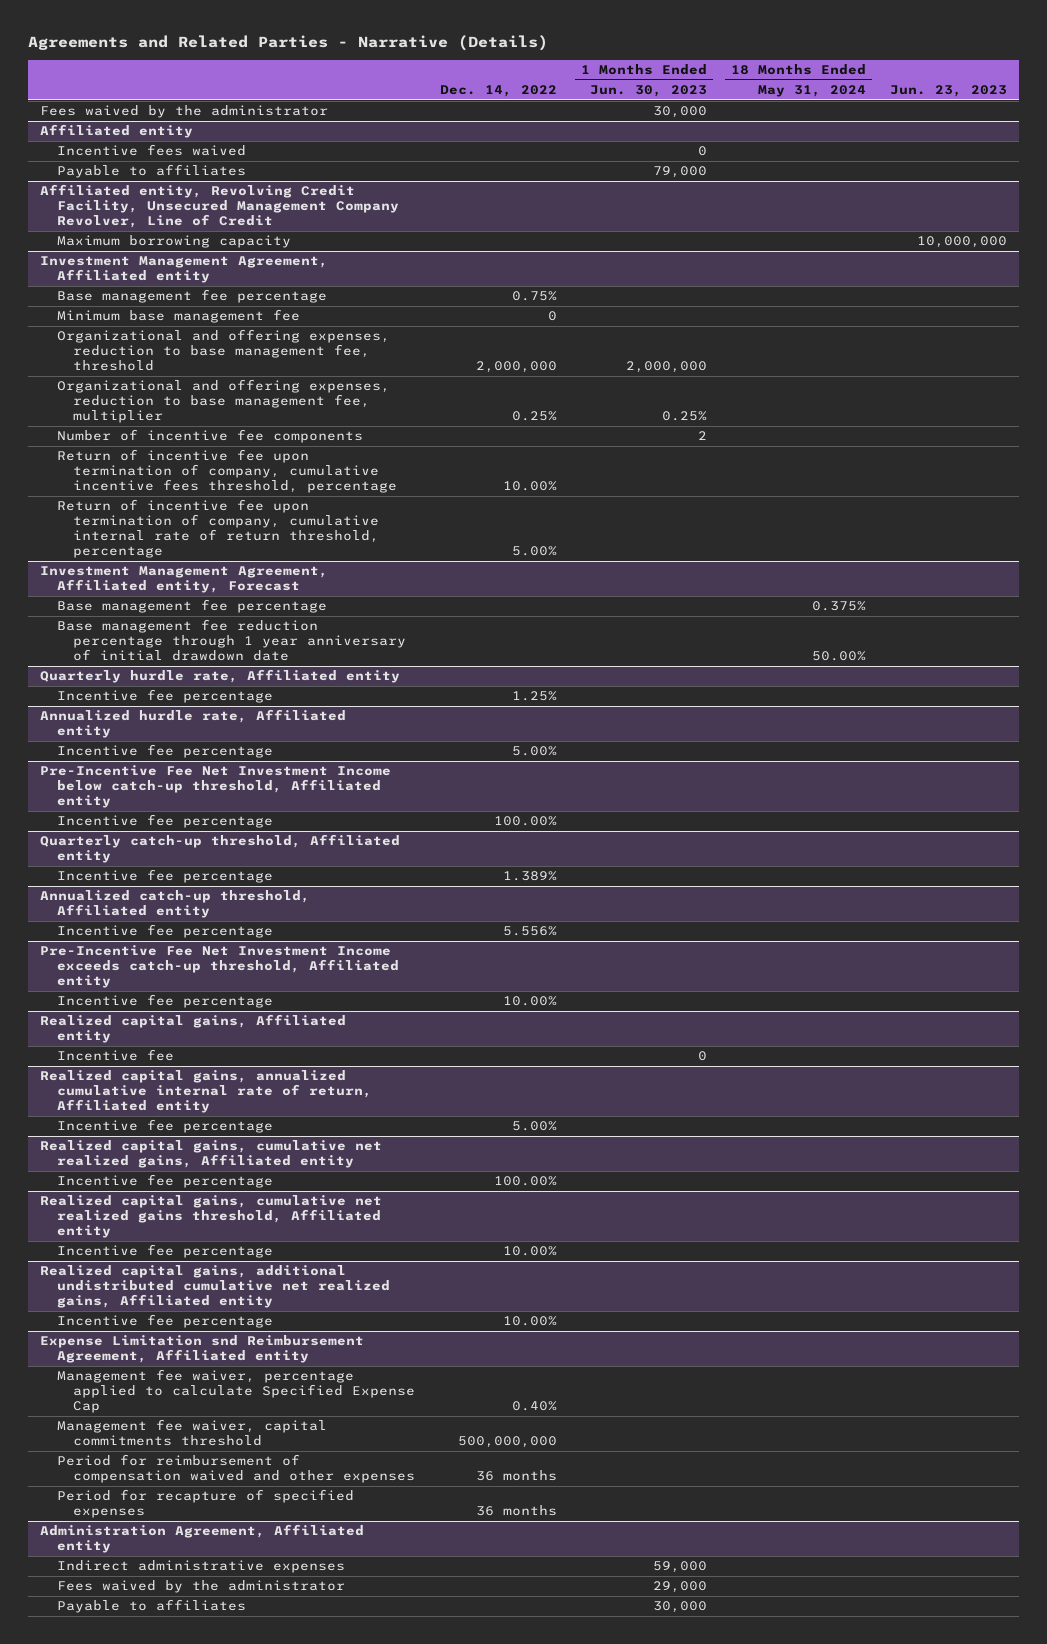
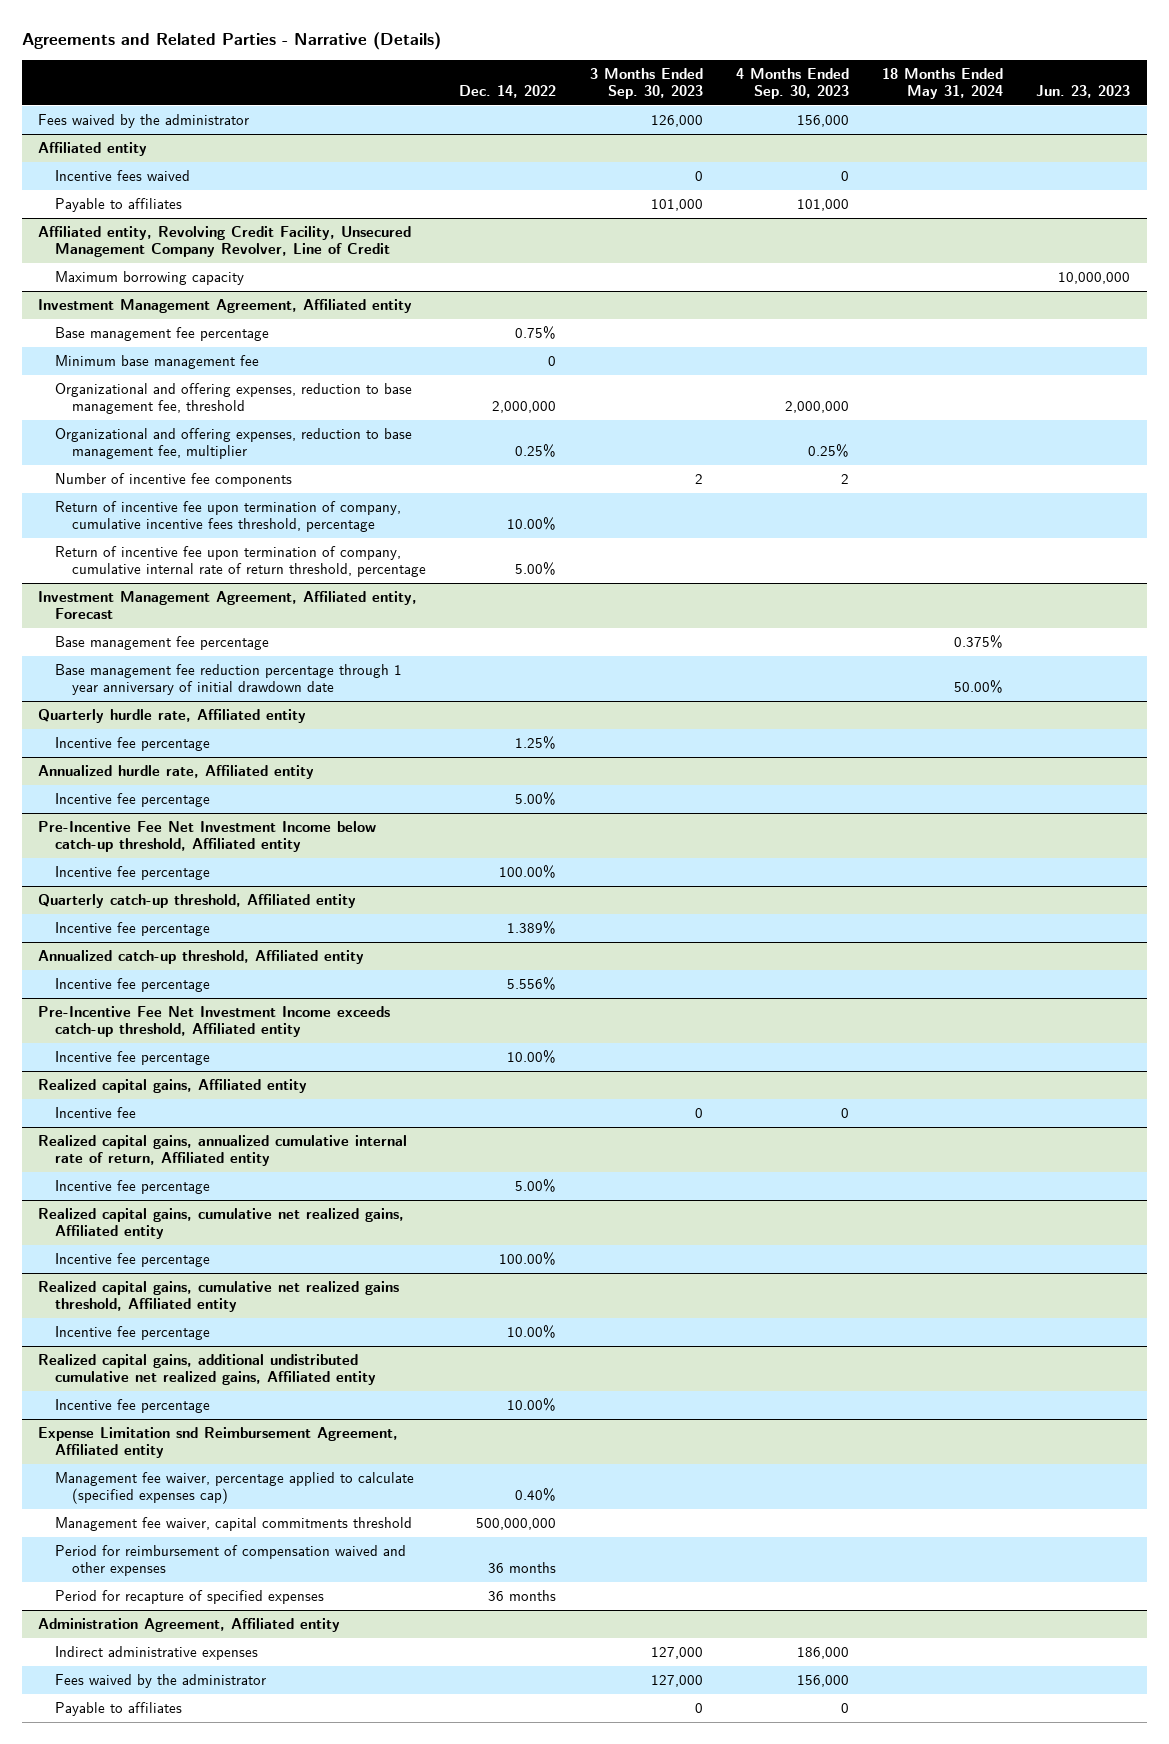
- | Dec. 14, 2022 | 1 Months Ended Jun. 30, 2023 | 18 Months Ended May 31, 2024 | Jun. 23, 2023
+ | Dec. 14, 2022 | 3 Months Ended Sep. 30, 2023 | 4 Months Ended Sep. 30, 2023 | 18 Months Ended May 31, 2024 | Jun. 23, 2023
@ Expense Limitation snd Reimbursement Agreement, Affiliated entity
- Management fee waiver, percentage applied to calculate Specified Expense Cap | 0.40% | | |
+ Management fee waiver, percentage applied to calculate (specified expenses cap) | 0.40% | | | |

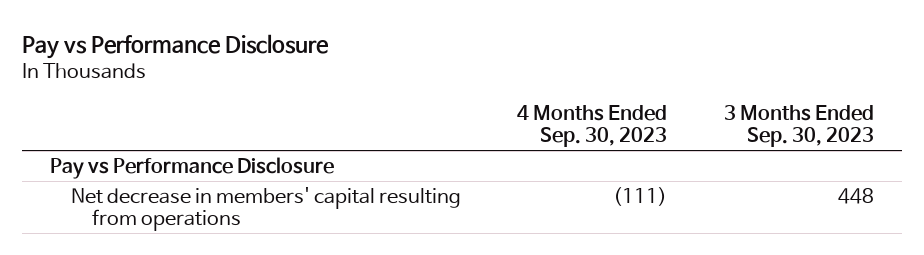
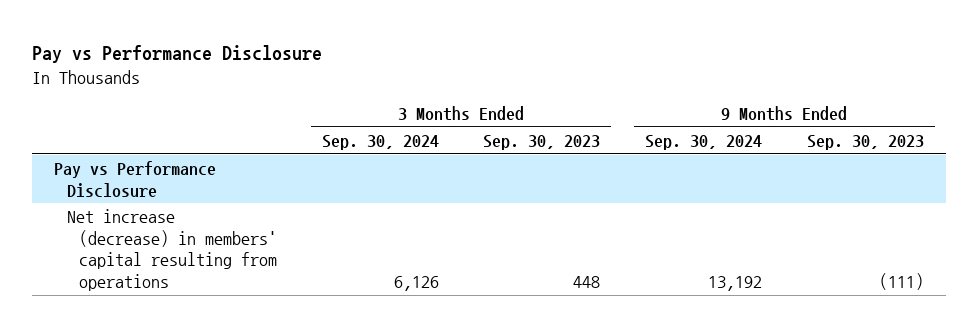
- | 4 Months Ended Sep. 30, 2023 | 3 Months Ended Sep. 30, 2023
+ | 3 Months Ended Sep. 30, 2024 | 3 Months Ended Sep. 30, 2023 | 9 Months Ended Sep. 30, 2024 | 9 Months Ended Sep. 30, 2023
- Net decrease in members' capital resulting from operations | (111) | 448
+ Net increase (decrease) in members' capital resulting from operations | 6,126 | 448 | 13,192 | (111)

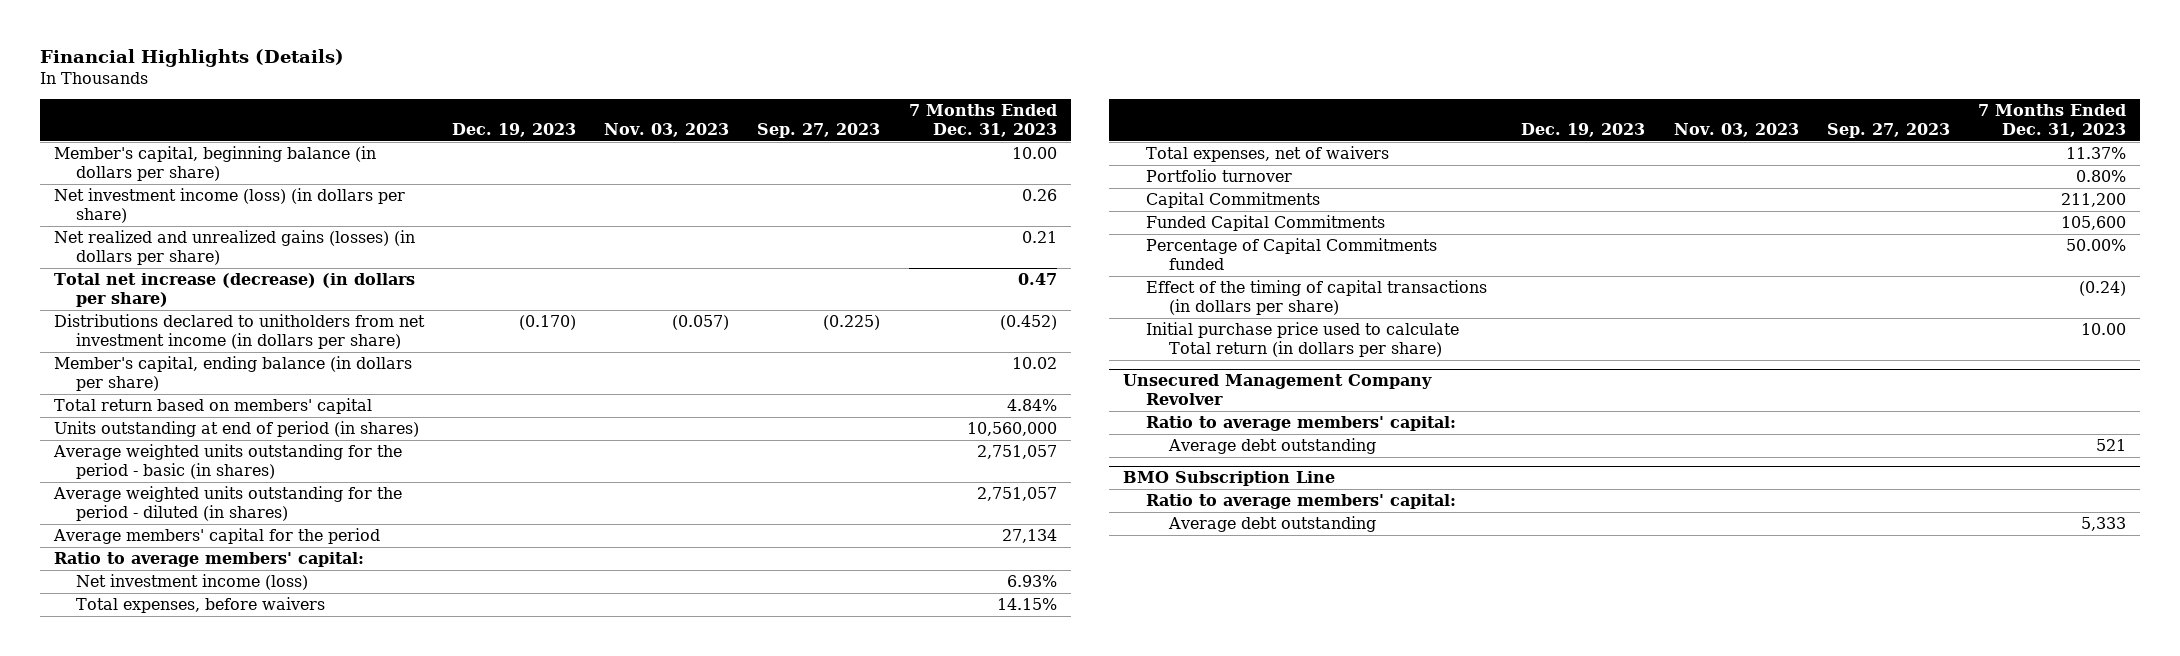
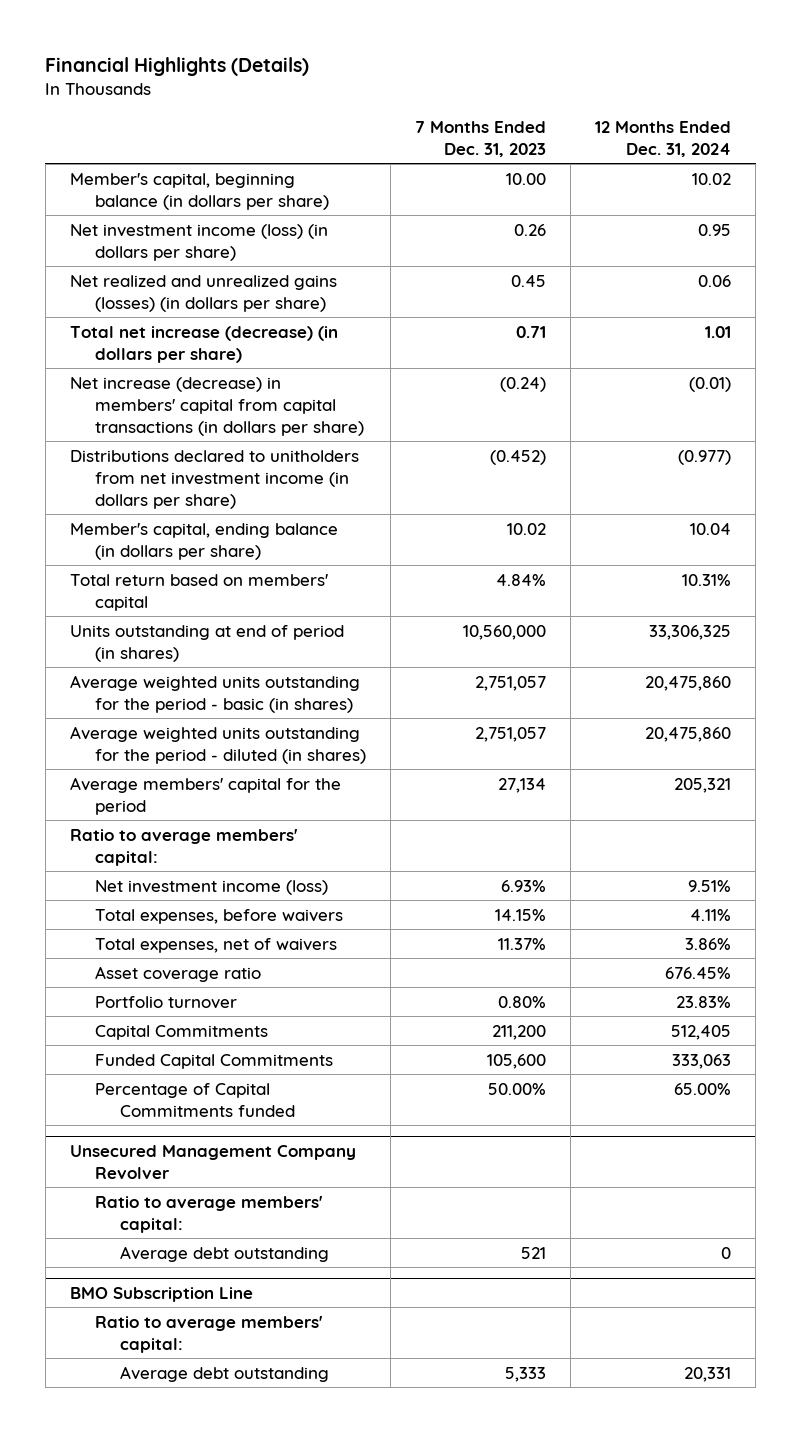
- | Dec. 19, 2023 | Nov. 03, 2023 | Sep. 27, 2023 | 7 Months Ended Dec. 31, 2023
+ | 7 Months Ended Dec. 31, 2023 | 12 Months Ended Dec. 31, 2024
- Net realized and unrealized gains (losses) (in dollars per share) | | | | 0.21
- Total net increase (decrease) (in dollars per share) | | | | 0.47
+ Net realized and unrealized gains (losses) (in dollars per share) | 0.45 | 0.06
+ Total net increase (decrease) (in dollars per share) | 0.71 | 1.01
+ Net increase (decrease) in members' capital from capital transactions (in dollars per share) | (0.24) | (0.01)
+ Asset coverage ratio | | 676.45%
- Effect of the timing of capital transactions (in dollars per share) | | | | (0.24)
- Initial purchase price used to calculate Total return (in dollars per share) | | | | 10.00

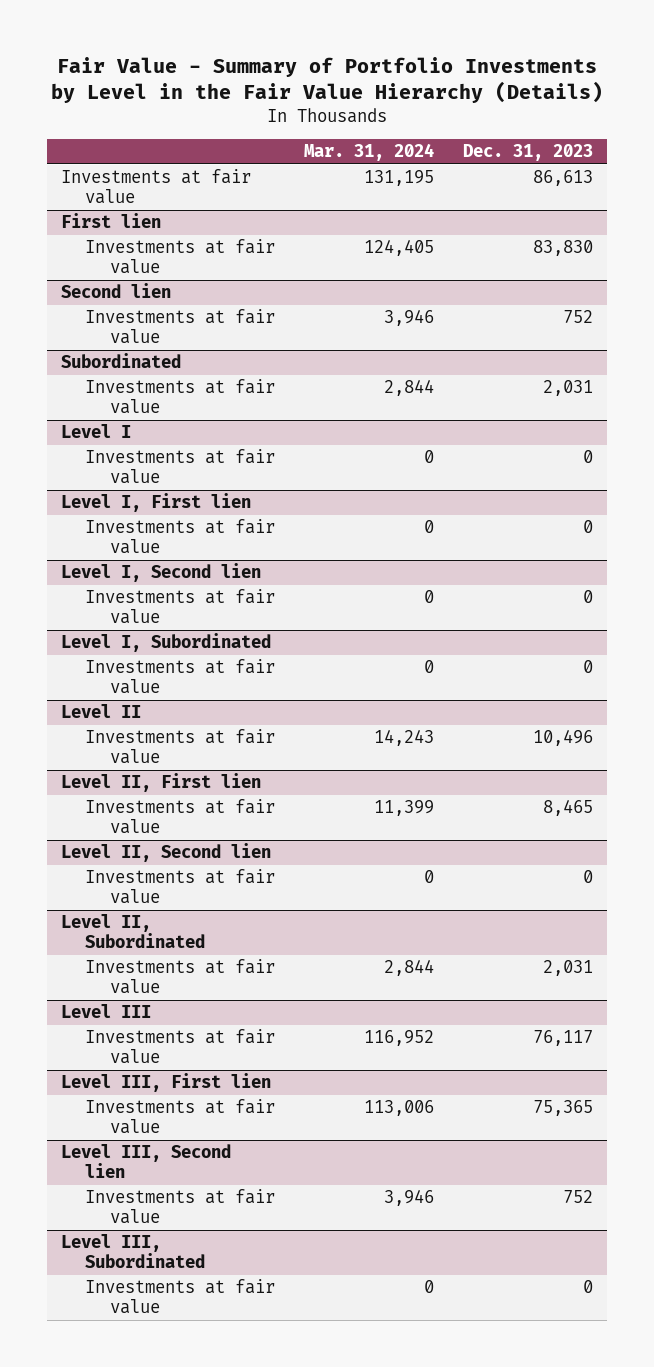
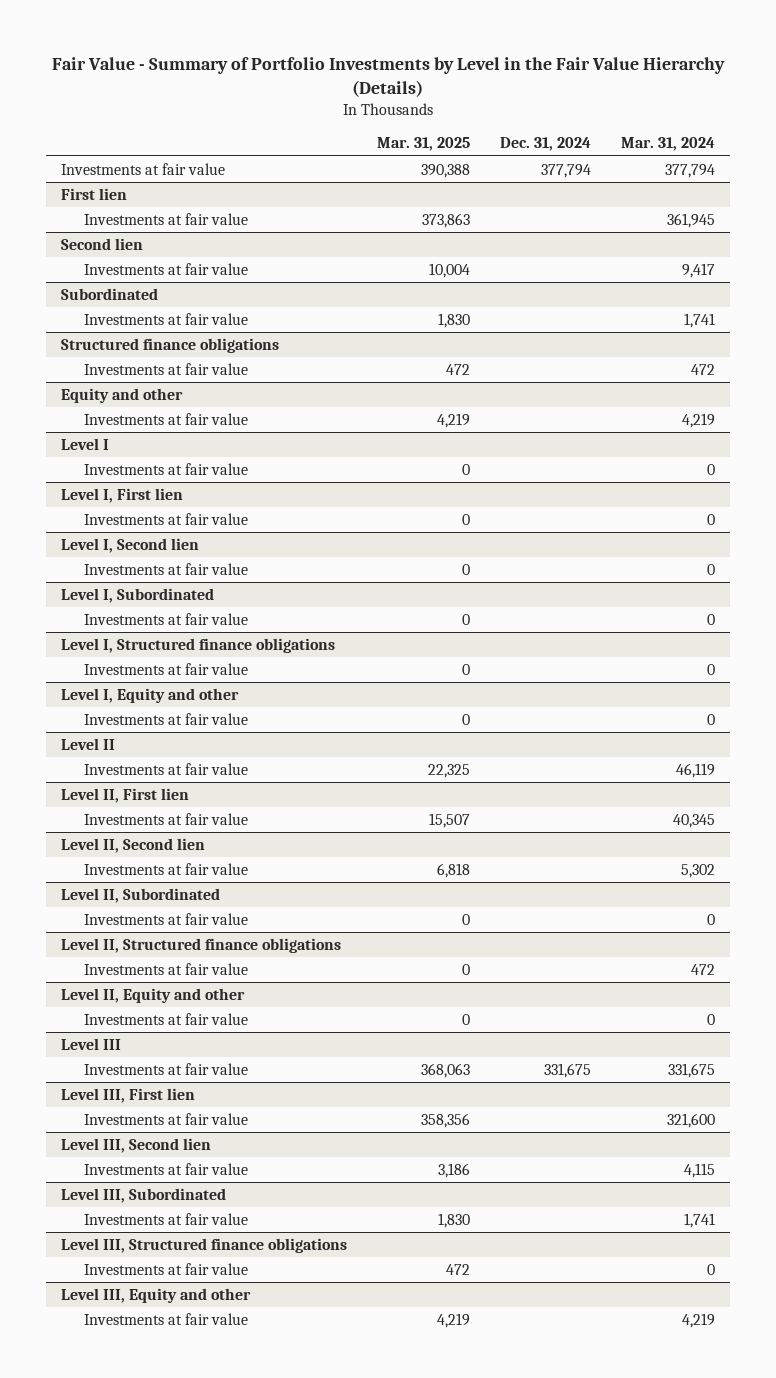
- | Mar. 31, 2024 | Dec. 31, 2023
+ | Mar. 31, 2025 | Dec. 31, 2024 | Mar. 31, 2024
- Investments at fair value | 131,195 | 86,613
+ Investments at fair value | 390,388 | 377,794 | 377,794
@ First lien
- Investments at fair value | 124,405 | 83,830
+ Investments at fair value | 373,863 | | 361,945
@ Second lien
- Investments at fair value | 3,946 | 752
+ Investments at fair value | 10,004 | | 9,417
@ Subordinated
- Investments at fair value | 2,844 | 2,031
+ Investments at fair value | 1,830 | | 1,741
+ Structured finance obligations
+ Investments at fair value | 472 | | 472
+ Equity and other
+ Investments at fair value | 4,219 | | 4,219
+ Level I, Structured finance obligations
+ Investments at fair value | 0 | | 0
+ Level I, Equity and other
+ Investments at fair value | 0 | | 0
@ Level II
- Investments at fair value | 14,243 | 10,496
+ Investments at fair value | 22,325 | | 46,119
@ Level II, First lien
- Investments at fair value | 11,399 | 8,465
+ Investments at fair value | 15,507 | | 40,345
@ Level II, Second lien
- Investments at fair value | 0 | 0
+ Investments at fair value | 6,818 | | 5,302
@ Level II, Subordinated
- Investments at fair value | 2,844 | 2,031
+ Investments at fair value | 0 | | 0
+ Level II, Structured finance obligations
+ Investments at fair value | 0 | | 472
+ Level II, Equity and other
+ Investments at fair value | 0 | | 0
@ Level III
- Investments at fair value | 116,952 | 76,117
+ Investments at fair value | 368,063 | 331,675 | 331,675
@ Level III, First lien
- Investments at fair value | 113,006 | 75,365
+ Investments at fair value | 358,356 | | 321,600
@ Level III, Second lien
- Investments at fair value | 3,946 | 752
+ Investments at fair value | 3,186 | | 4,115
@ Level III, Subordinated
+ Investments at fair value | 1,830 | | 1,741
+ Level III, Structured finance obligations
+ Level III, Equity and other
+ Investments at fair value | 4,219 | | 4,219

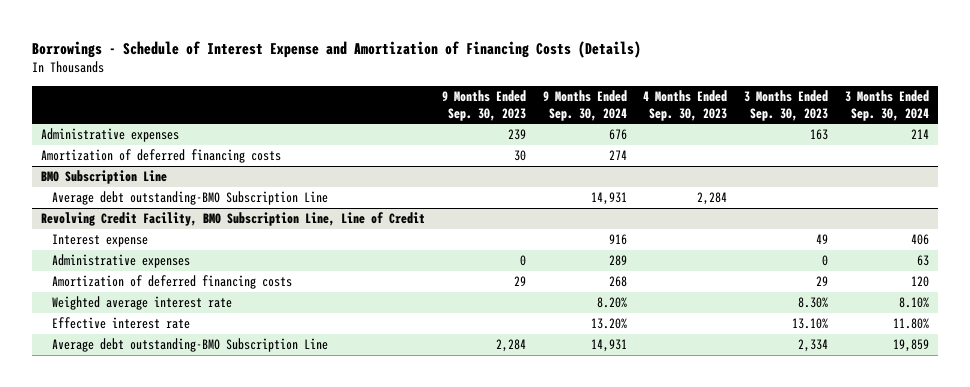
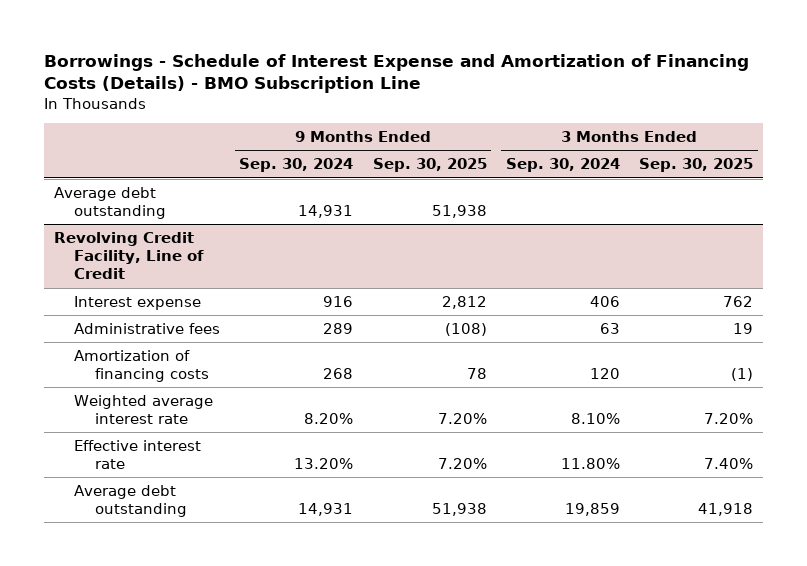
- Borrowings - Schedule of Interest Expense and Amortization of Financing Costs (Details)
+ Borrowings - Schedule of Interest Expense and Amortization of Financing Costs (Details) - BMO Subscription Line
- | 9 Months Ended Sep. 30, 2023 | 9 Months Ended Sep. 30, 2024 | 4 Months Ended Sep. 30, 2023 | 3 Months Ended Sep. 30, 2023 | 3 Months Ended Sep. 30, 2024
+ | 9 Months Ended Sep. 30, 2024 | 9 Months Ended Sep. 30, 2025 | 3 Months Ended Sep. 30, 2024 | 3 Months Ended Sep. 30, 2025
- Administrative expenses | 239 | 676 | | 163 | 214
- Amortization of deferred financing costs | 30 | 274 | | |
- BMO Subscription Line
- Average debt outstanding-BMO Subscription Line | | 14,931 | 2,284 | |
- Revolving Credit Facility, BMO Subscription Line, Line of Credit
+ Average debt outstanding | 14,931 | 51,938 | |
+ Revolving Credit Facility, Line of Credit
- Administrative expenses | 0 | 289 | | 0 | 63
- Amortization of deferred financing costs | 29 | 268 | | 29 | 120
+ Administrative fees | 289 | (108) | 63 | 19
+ Amortization of financing costs | 268 | 78 | 120 | (1)
- Average debt outstanding-BMO Subscription Line | 2,284 | 14,931 | | 2,334 | 19,859
+ Average debt outstanding | 14,931 | 51,938 | 19,859 | 41,918

